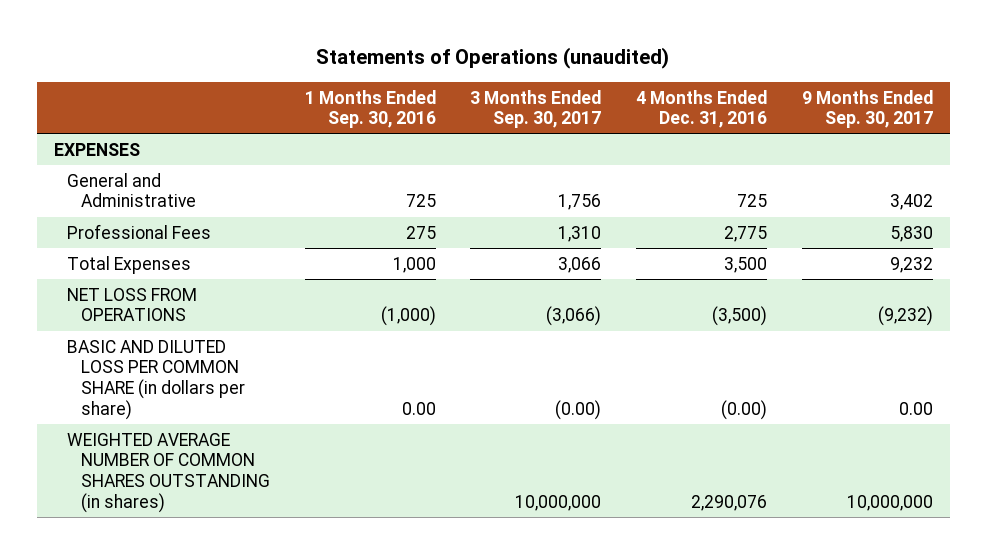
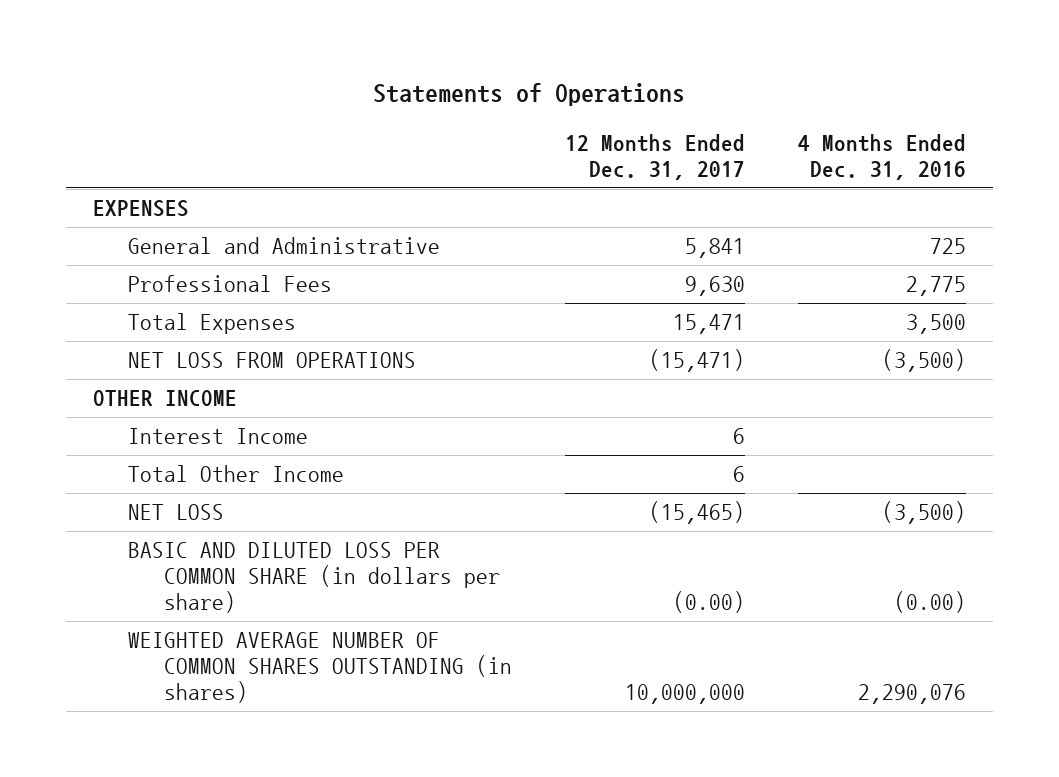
- Statements of Operations (unaudited)
+ Statements of Operations
- | 1 Months Ended Sep. 30, 2016 | 3 Months Ended Sep. 30, 2017 | 4 Months Ended Dec. 31, 2016 | 9 Months Ended Sep. 30, 2017
+ | 12 Months Ended Dec. 31, 2017 | 4 Months Ended Dec. 31, 2016
+ OTHER INCOME
+ Interest Income | 6 |
+ Total Other Income | 6 |
+ NET LOSS | (15,465) | (3,500)

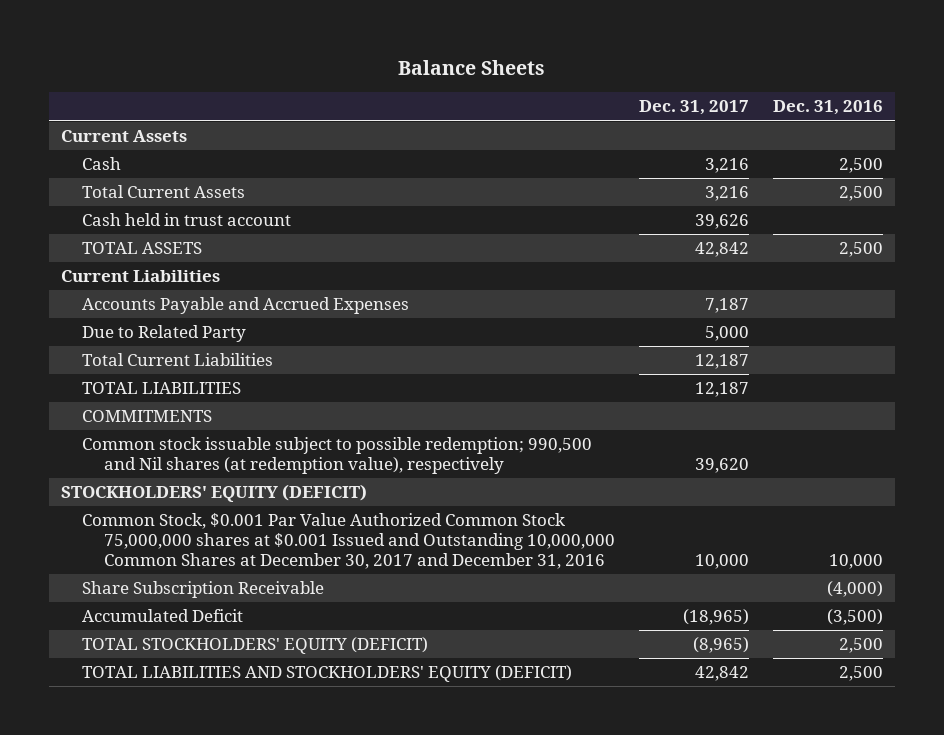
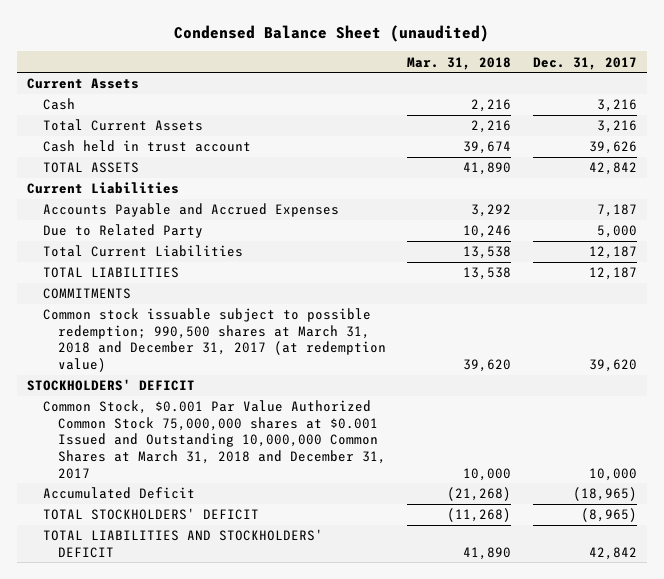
- Balance Sheets
+ Condensed Balance Sheet (unaudited)
- | Dec. 31, 2017 | Dec. 31, 2016
+ | Mar. 31, 2018 | Dec. 31, 2017
- Common stock issuable subject to possible redemption; 990,500 and Nil shares (at redemption value), respectively | 39,620 |
- STOCKHOLDERS' EQUITY (DEFICIT)
- Common Stock, $0.001 Par Value Authorized Common Stock 75,000,000 shares at $0.001 Issued and Outstanding 10,000,000 Common Shares at December 30, 2017 and December 31, 2016 | 10,000 | 10,000
- Share Subscription Receivable | | (4,000)
+ Common stock issuable subject to possible redemption; 990,500 shares at March 31, 2018 and December 31, 2017 (at redemption value) | 39,620 | 39,620
+ STOCKHOLDERS' DEFICIT
+ Common Stock, $0.001 Par Value Authorized Common Stock 75,000,000 shares at $0.001 Issued and Outstanding 10,000,000 Common Shares at March 31, 2018 and December 31, 2017 | 10,000 | 10,000
- TOTAL STOCKHOLDERS' EQUITY (DEFICIT) | (8,965) | 2,500
- TOTAL LIABILITIES AND STOCKHOLDERS' EQUITY (DEFICIT) | 42,842 | 2,500
+ TOTAL STOCKHOLDERS' DEFICIT | (11,268) | (8,965)
+ TOTAL LIABILITIES AND STOCKHOLDERS' DEFICIT | 41,890 | 42,842

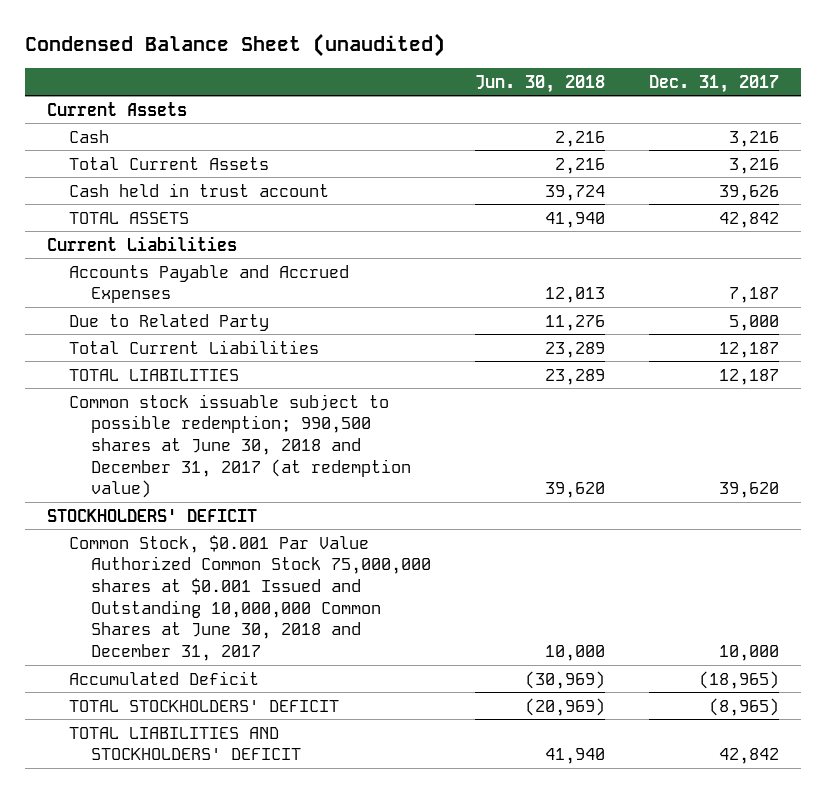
- | Mar. 31, 2018 | Dec. 31, 2017
+ | Jun. 30, 2018 | Dec. 31, 2017
- COMMITMENTS
- Common stock issuable subject to possible redemption; 990,500 shares at March 31, 2018 and December 31, 2017 (at redemption value) | 39,620 | 39,620
+ Common stock issuable subject to possible redemption; 990,500 shares at June 30, 2018 and December 31, 2017 (at redemption value) | 39,620 | 39,620
- Common Stock, $0.001 Par Value Authorized Common Stock 75,000,000 shares at $0.001 Issued and Outstanding 10,000,000 Common Shares at March 31, 2018 and December 31, 2017 | 10,000 | 10,000
+ Common Stock, $0.001 Par Value Authorized Common Stock 75,000,000 shares at $0.001 Issued and Outstanding 10,000,000 Common Shares at June 30, 2018 and December 31, 2017 | 10,000 | 10,000

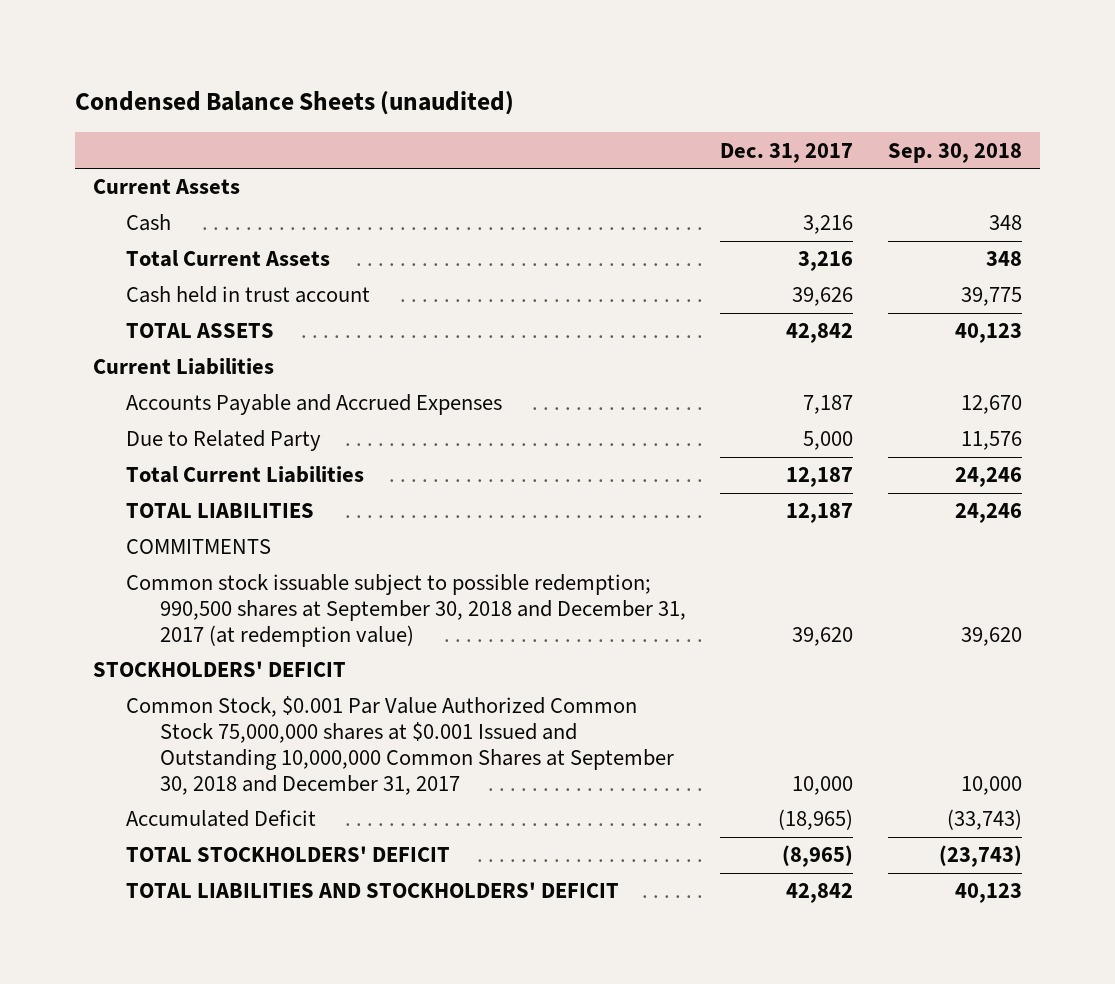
- Condensed Balance Sheet (unaudited)
+ Condensed Balance Sheets (unaudited)
- | Jun. 30, 2018 | Dec. 31, 2017
+ | Dec. 31, 2017 | Sep. 30, 2018
- Common stock issuable subject to possible redemption; 990,500 shares at June 30, 2018 and December 31, 2017 (at redemption value) | 39,620 | 39,620
+ COMMITMENTS
+ Common stock issuable subject to possible redemption; 990,500 shares at September 30, 2018 and December 31, 2017 (at redemption value) | 39,620 | 39,620
- Common Stock, $0.001 Par Value Authorized Common Stock 75,000,000 shares at $0.001 Issued and Outstanding 10,000,000 Common Shares at June 30, 2018 and December 31, 2017 | 10,000 | 10,000
+ Common Stock, $0.001 Par Value Authorized Common Stock 75,000,000 shares at $0.001 Issued and Outstanding 10,000,000 Common Shares at September 30, 2018 and December 31, 2017 | 10,000 | 10,000

